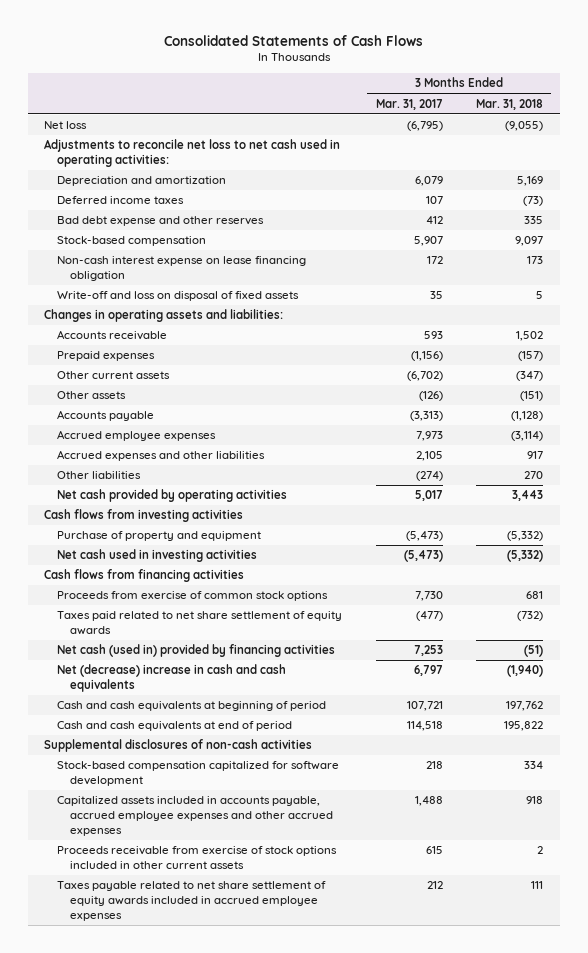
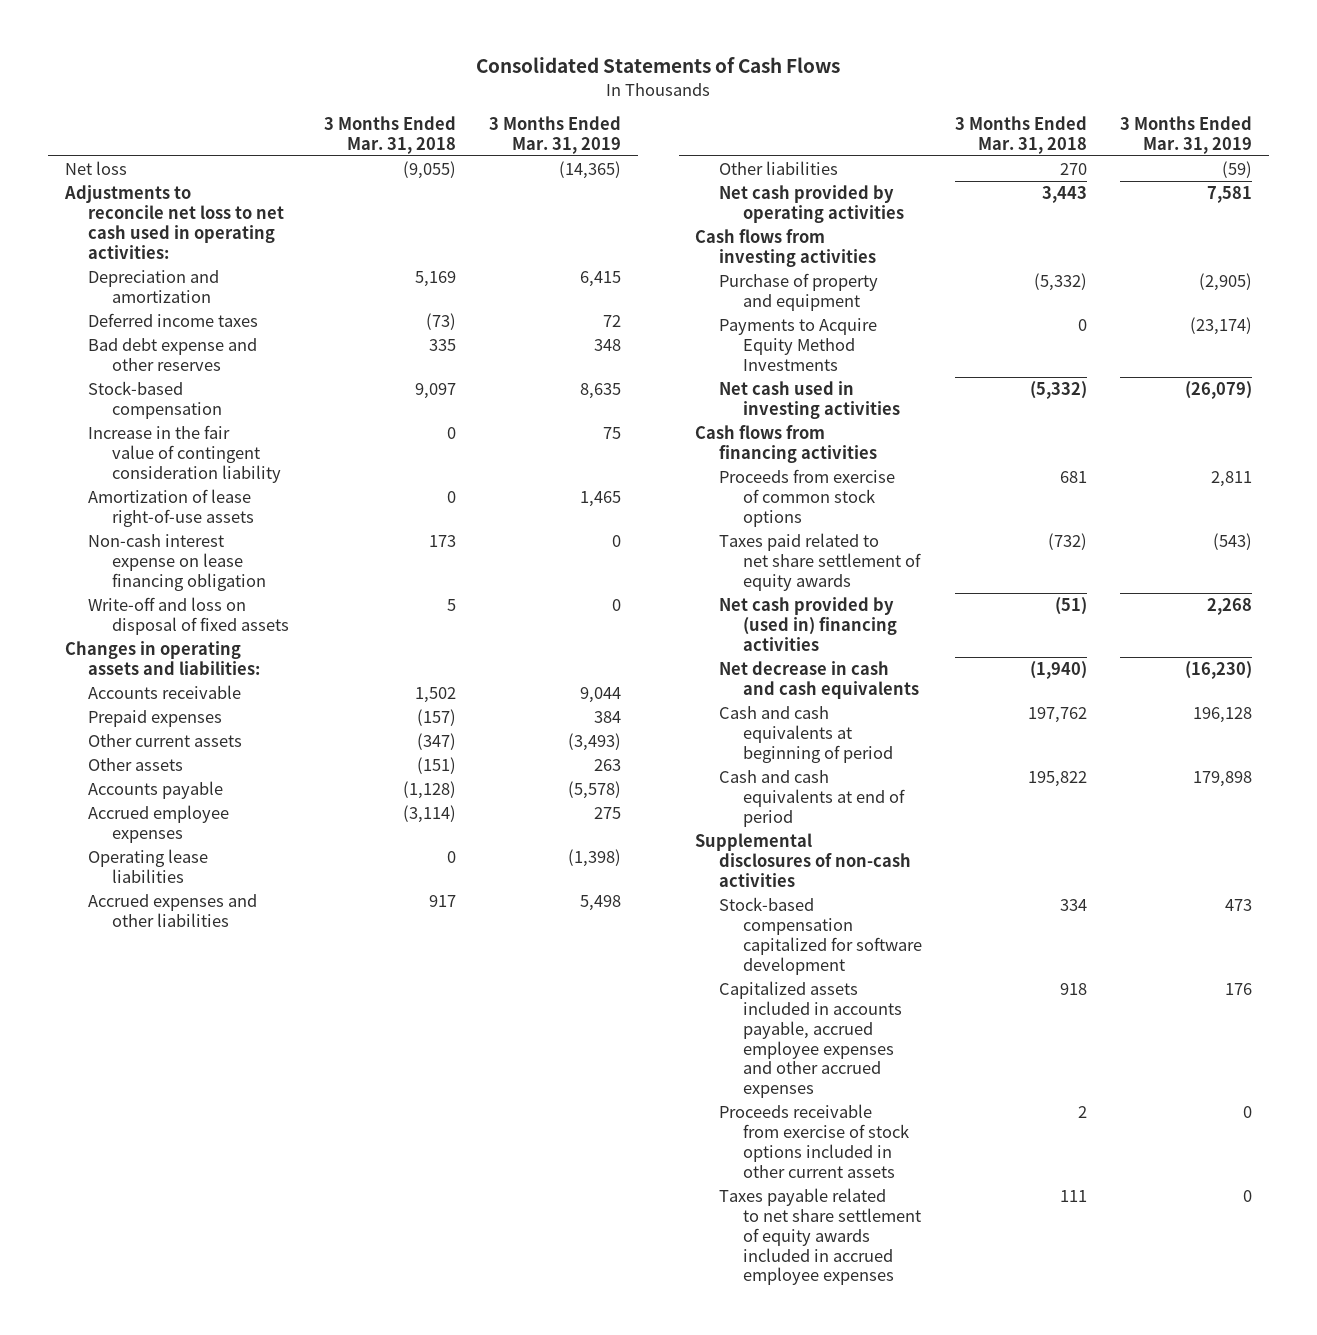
- | 3 Months Ended Mar. 31, 2017 | 3 Months Ended Mar. 31, 2018
+ | 3 Months Ended Mar. 31, 2018 | 3 Months Ended Mar. 31, 2019
+ Increase in the fair value of contingent consideration liability | 0 | 75
+ Amortization of lease right-of-use assets | 0 | 1,465
+ Operating lease liabilities | 0 | (1,398)
+ Payments to Acquire Equity Method Investments | 0 | (23,174)
- Net cash (used in) provided by financing activities | 7,253 | (51)
- Net (decrease) increase in cash and cash equivalents | 6,797 | (1,940)
+ Net cash provided by (used in) financing activities | (51) | 2,268
+ Net decrease in cash and cash equivalents | (1,940) | (16,230)

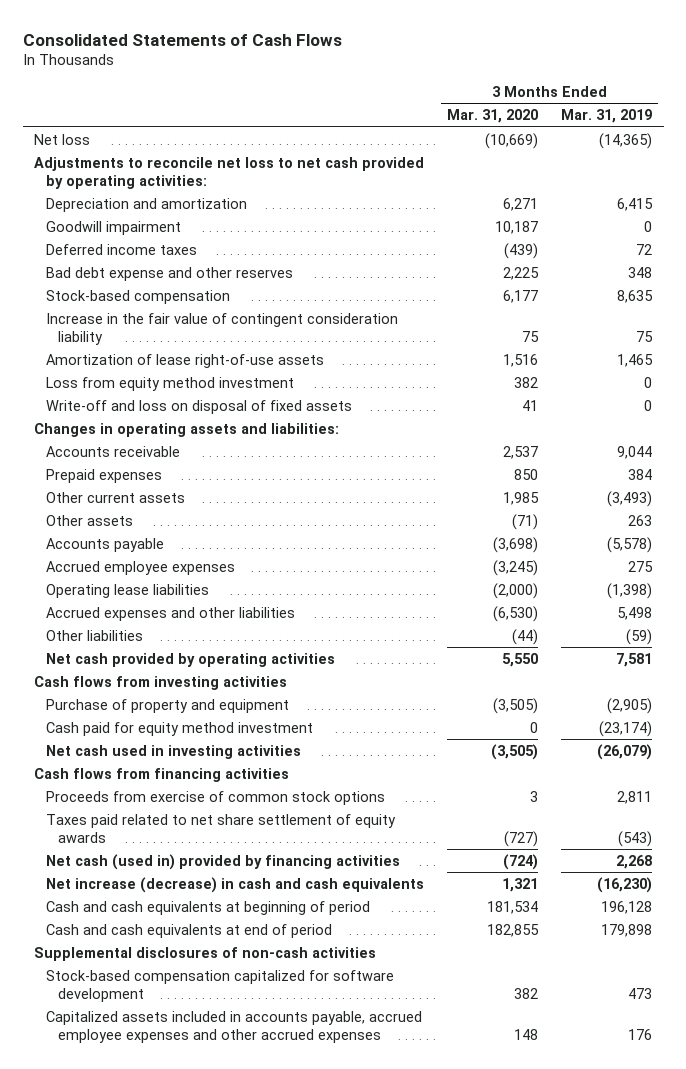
- | 3 Months Ended Mar. 31, 2018 | 3 Months Ended Mar. 31, 2019
+ | 3 Months Ended Mar. 31, 2020 | 3 Months Ended Mar. 31, 2019
- Adjustments to reconcile net loss to net cash used in operating activities:
+ Adjustments to reconcile net loss to net cash provided by operating activities:
+ Goodwill impairment | 10,187 | 0
- Non-cash interest expense on lease financing obligation | 173 | 0
+ Loss from equity method investment | 382 | 0
- Payments to Acquire Equity Method Investments | 0 | (23,174)
+ Cash paid for equity method investment | 0 | (23,174)
- Net cash provided by (used in) financing activities | (51) | 2,268
- Net decrease in cash and cash equivalents | (1,940) | (16,230)
+ Net cash (used in) provided by financing activities | (724) | 2,268
+ Net increase (decrease) in cash and cash equivalents | 1,321 | (16,230)
- Proceeds receivable from exercise of stock options included in other current assets | 2 | 0
- Taxes payable related to net share settlement of equity awards included in accrued employee expenses | 111 | 0

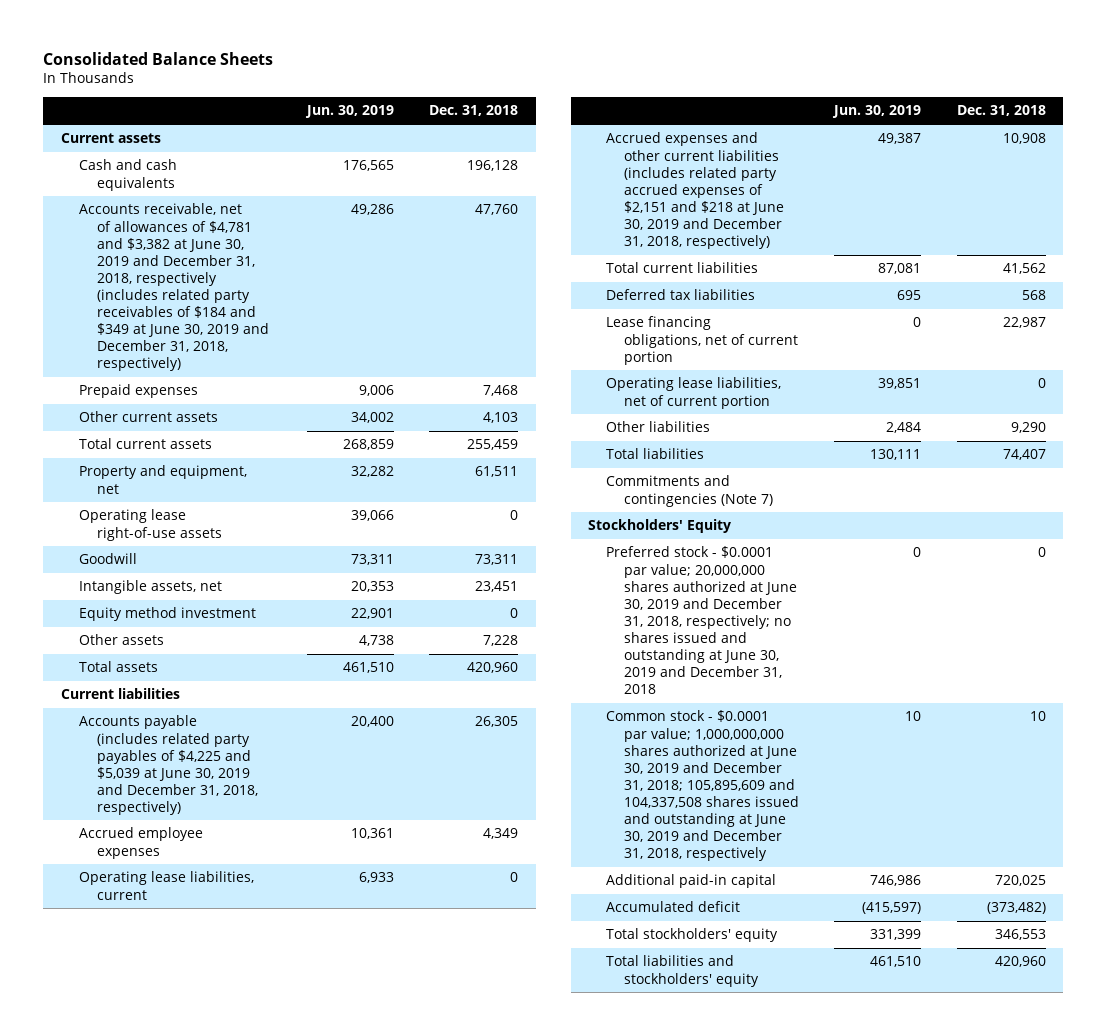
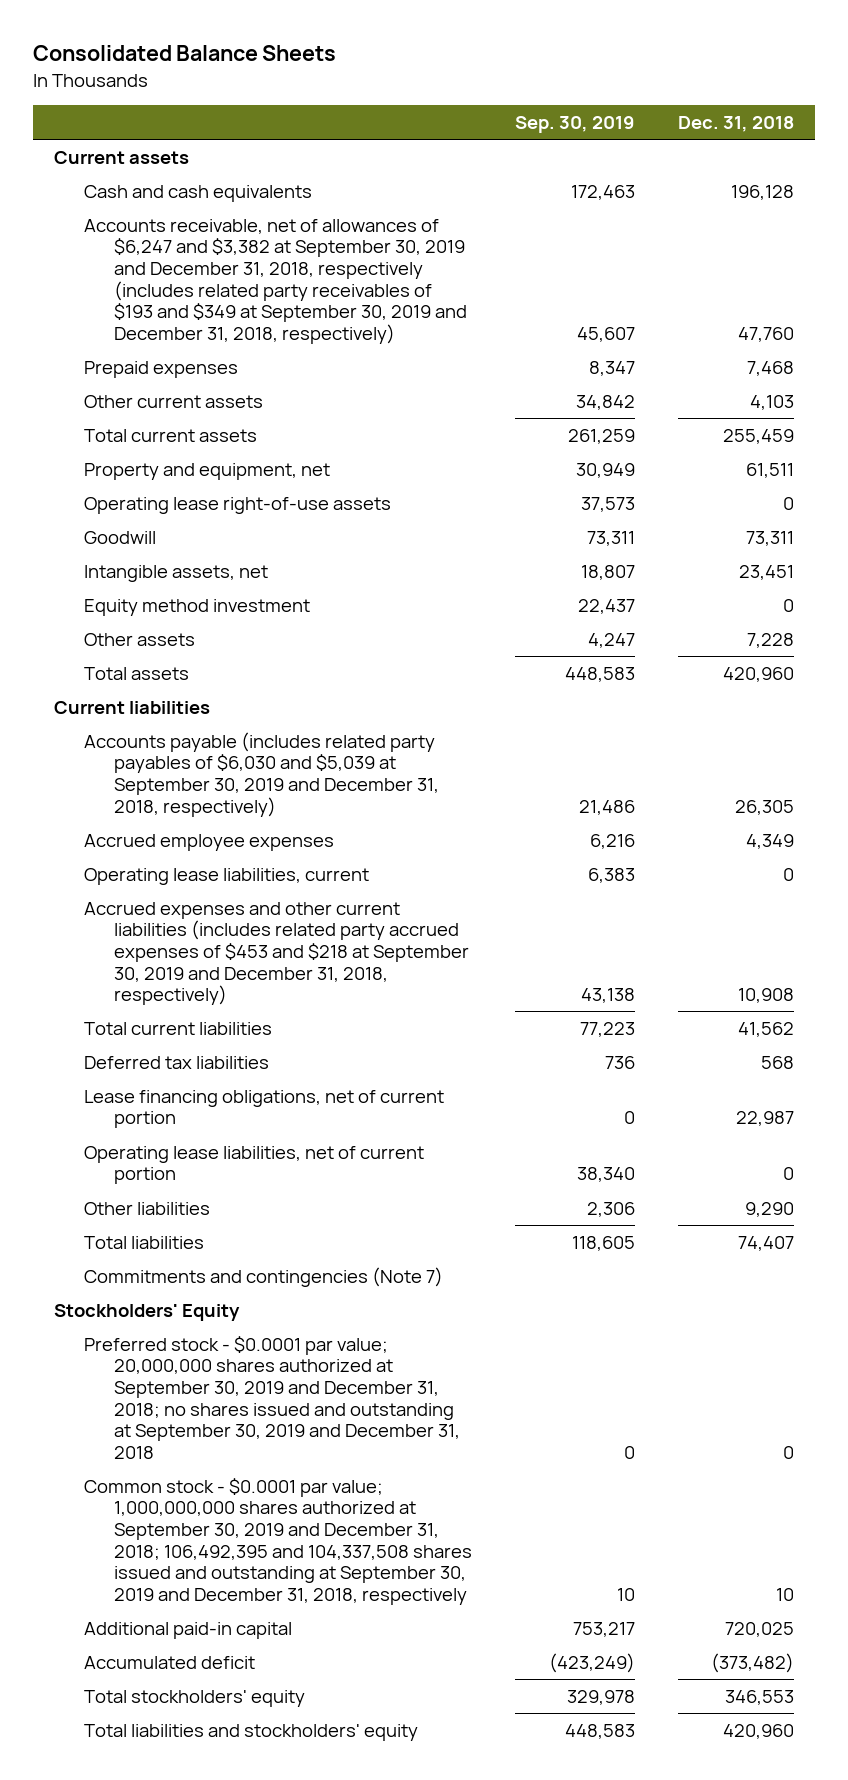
- | Jun. 30, 2019 | Dec. 31, 2018
+ | Sep. 30, 2019 | Dec. 31, 2018
- Accounts receivable, net of allowances of $4,781 and $3,382 at June 30, 2019 and December 31, 2018, respectively (includes related party receivables of $184 and $349 at June 30, 2019 and December 31, 2018, respectively) | 49,286 | 47,760
+ Accounts receivable, net of allowances of $6,247 and $3,382 at September 30, 2019 and December 31, 2018, respectively (includes related party receivables of $193 and $349 at September 30, 2019 and December 31, 2018, respectively) | 45,607 | 47,760
- Accounts payable (includes related party payables of $4,225 and $5,039 at June 30, 2019 and December 31, 2018, respectively) | 20,400 | 26,305
+ Accounts payable (includes related party payables of $6,030 and $5,039 at September 30, 2019 and December 31, 2018, respectively) | 21,486 | 26,305
- Accrued expenses and other current liabilities (includes related party accrued expenses of $2,151 and $218 at June 30, 2019 and December 31, 2018, respectively) | 49,387 | 10,908
+ Accrued expenses and other current liabilities (includes related party accrued expenses of $453 and $218 at September 30, 2019 and December 31, 2018, respectively) | 43,138 | 10,908
- Preferred stock - $0.0001 par value; 20,000,000 shares authorized at June 30, 2019 and December 31, 2018, respectively; no shares issued and outstanding at June 30, 2019 and December 31, 2018 | 0 | 0
- Common stock - $0.0001 par value; 1,000,000,000 shares authorized at June 30, 2019 and December 31, 2018; 105,895,609 and 104,337,508 shares issued and outstanding at June 30, 2019 and December 31, 2018, respectively | 10 | 10
+ Preferred stock - $0.0001 par value; 20,000,000 shares authorized at September 30, 2019 and December 31, 2018; no shares issued and outstanding at September 30, 2019 and December 31, 2018 | 0 | 0
+ Common stock - $0.0001 par value; 1,000,000,000 shares authorized at September 30, 2019 and December 31, 2018; 106,492,395 and 104,337,508 shares issued and outstanding at September 30, 2019 and December 31, 2018, respectively | 10 | 10

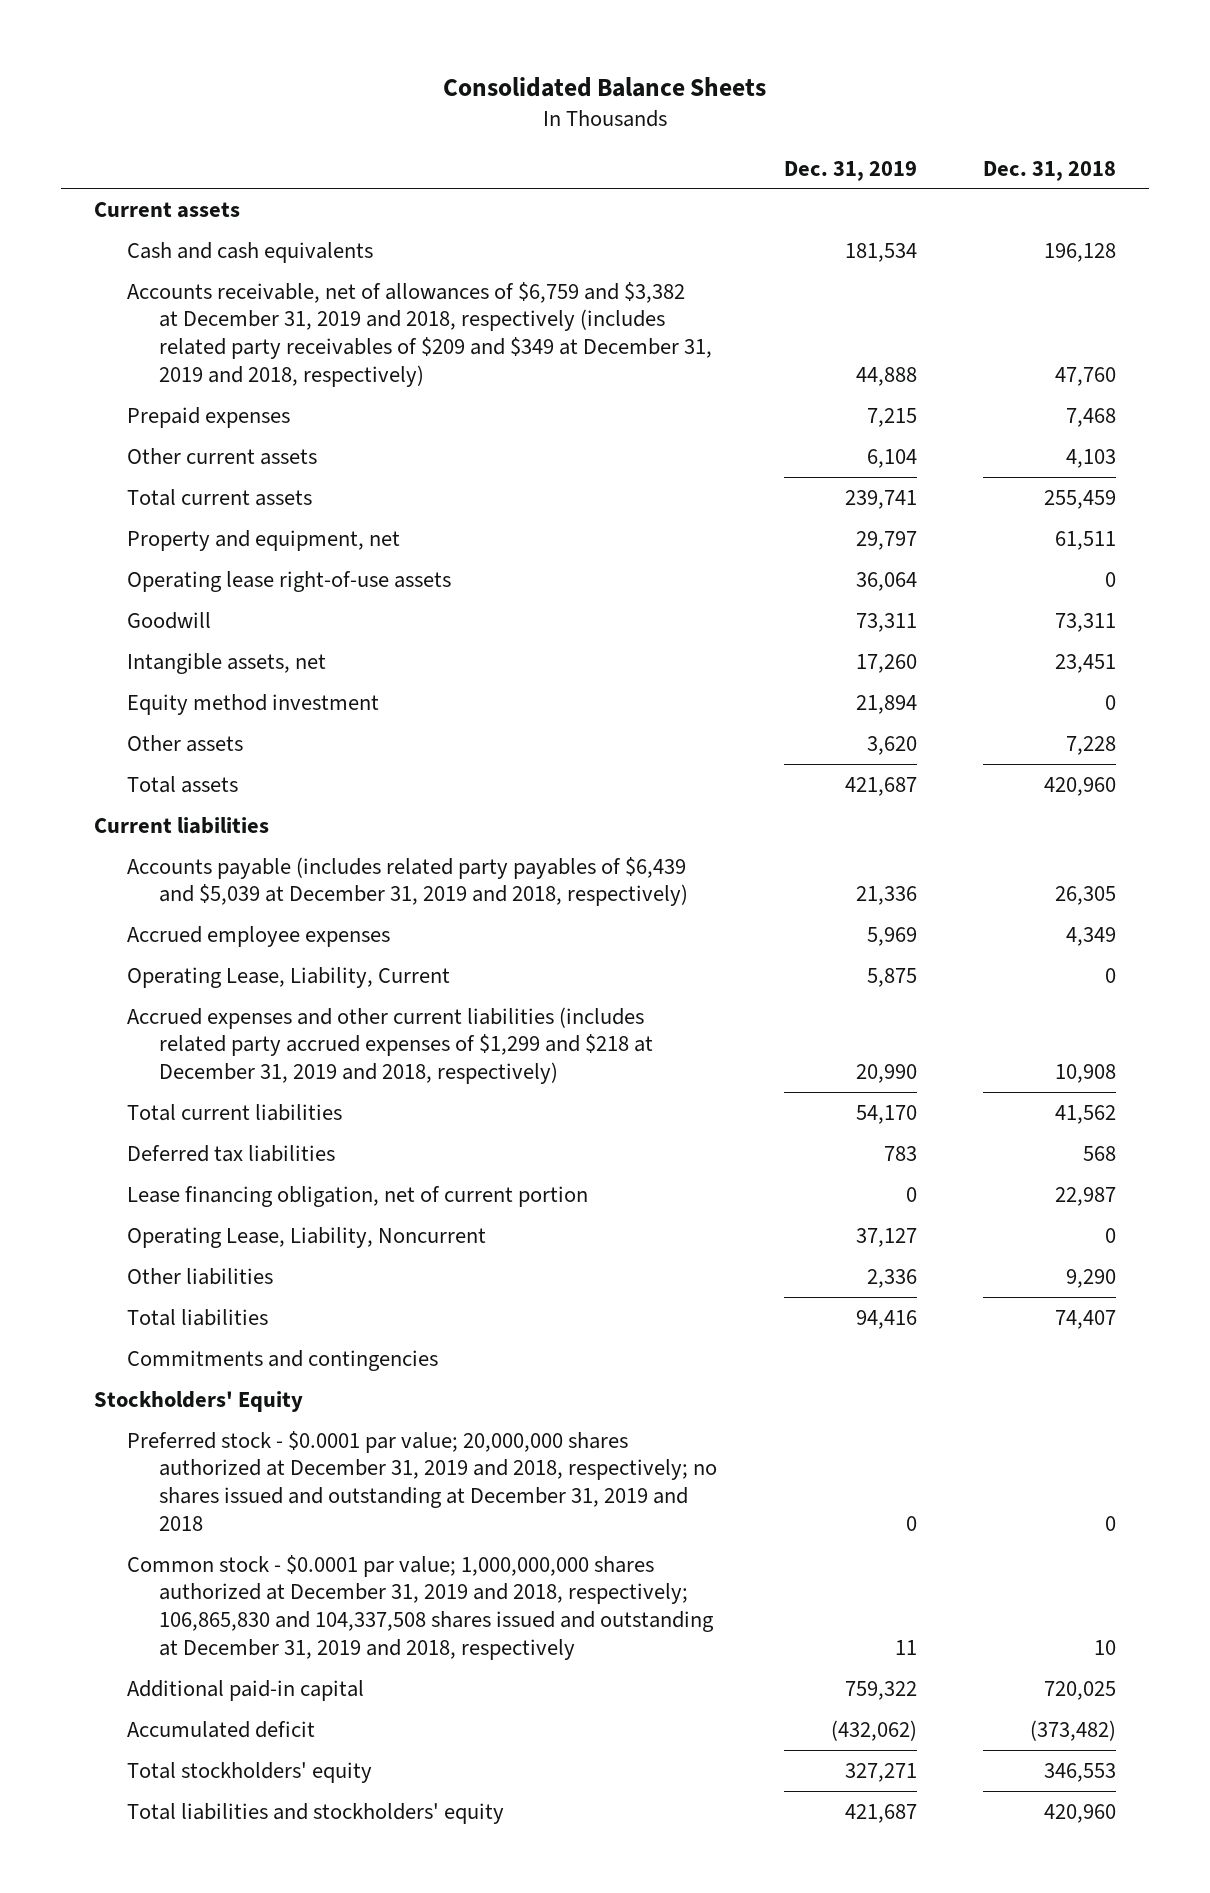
- | Sep. 30, 2019 | Dec. 31, 2018
+ | Dec. 31, 2019 | Dec. 31, 2018
- Accounts receivable, net of allowances of $6,247 and $3,382 at September 30, 2019 and December 31, 2018, respectively (includes related party receivables of $193 and $349 at September 30, 2019 and December 31, 2018, respectively) | 45,607 | 47,760
+ Accounts receivable, net of allowances of $6,759 and $3,382 at December 31, 2019 and 2018, respectively (includes related party receivables of $209 and $349 at December 31, 2019 and 2018, respectively) | 44,888 | 47,760
- Accounts payable (includes related party payables of $6,030 and $5,039 at September 30, 2019 and December 31, 2018, respectively) | 21,486 | 26,305
+ Accounts payable (includes related party payables of $6,439 and $5,039 at December 31, 2019 and 2018, respectively) | 21,336 | 26,305
- Operating lease liabilities, current | 6,383 | 0
- Accrued expenses and other current liabilities (includes related party accrued expenses of $453 and $218 at September 30, 2019 and December 31, 2018, respectively) | 43,138 | 10,908
+ Operating Lease, Liability, Current | 5,875 | 0
+ Accrued expenses and other current liabilities (includes related party accrued expenses of $1,299 and $218 at December 31, 2019 and 2018, respectively) | 20,990 | 10,908
- Lease financing obligations, net of current portion | 0 | 22,987
- Operating lease liabilities, net of current portion | 38,340 | 0
+ Lease financing obligation, net of current portion | 0 | 22,987
+ Operating Lease, Liability, Noncurrent | 37,127 | 0
- Commitments and contingencies (Note 7)
+ Commitments and contingencies
- Preferred stock - $0.0001 par value; 20,000,000 shares authorized at September 30, 2019 and December 31, 2018; no shares issued and outstanding at September 30, 2019 and December 31, 2018 | 0 | 0
- Common stock - $0.0001 par value; 1,000,000,000 shares authorized at September 30, 2019 and December 31, 2018; 106,492,395 and 104,337,508 shares issued and outstanding at September 30, 2019 and December 31, 2018, respectively | 10 | 10
+ Preferred stock - $0.0001 par value; 20,000,000 shares authorized at December 31, 2019 and 2018, respectively; no shares issued and outstanding at December 31, 2019 and 2018 | 0 | 0
+ Common stock - $0.0001 par value; 1,000,000,000 shares authorized at December 31, 2019 and 2018, respectively; 106,865,830 and 104,337,508 shares issued and outstanding at December 31, 2019 and 2018, respectively | 11 | 10

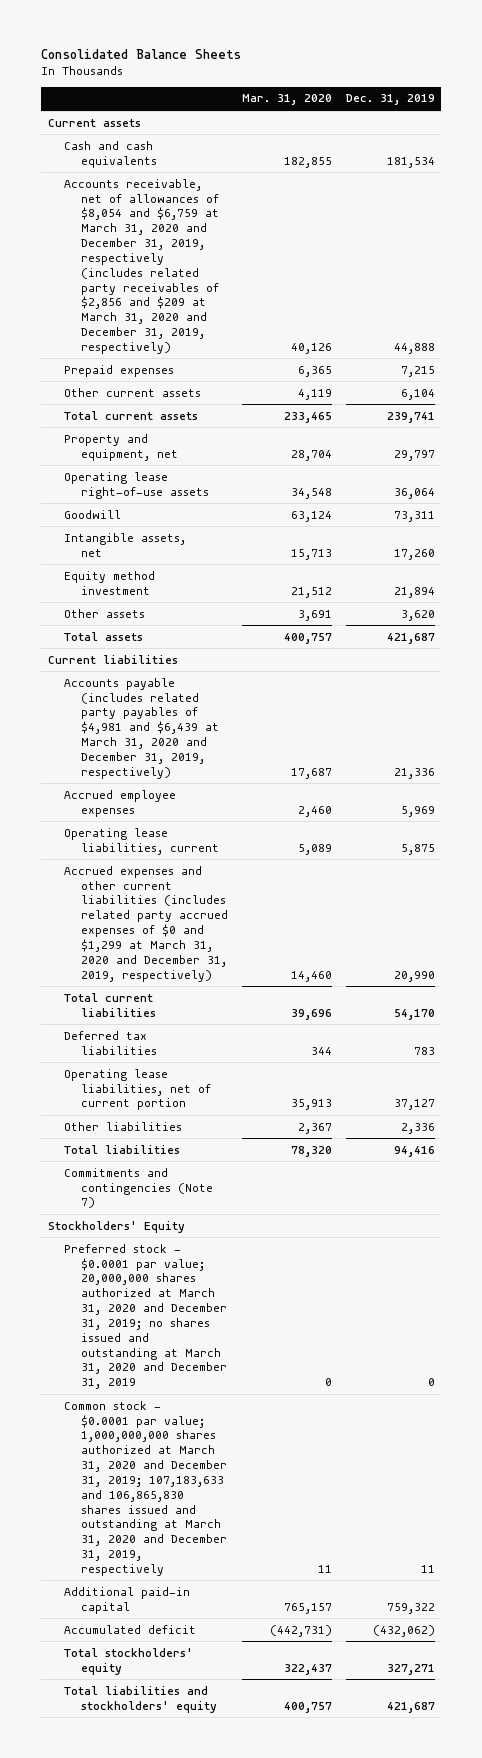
- | Dec. 31, 2019 | Dec. 31, 2018
+ | Mar. 31, 2020 | Dec. 31, 2019
- Accounts receivable, net of allowances of $6,759 and $3,382 at December 31, 2019 and 2018, respectively (includes related party receivables of $209 and $349 at December 31, 2019 and 2018, respectively) | 44,888 | 47,760
+ Accounts receivable, net of allowances of $8,054 and $6,759 at March 31, 2020 and December 31, 2019, respectively (includes related party receivables of $2,856 and $209 at March 31, 2020 and December 31, 2019, respectively) | 40,126 | 44,888
- Accounts payable (includes related party payables of $6,439 and $5,039 at December 31, 2019 and 2018, respectively) | 21,336 | 26,305
+ Accounts payable (includes related party payables of $4,981 and $6,439 at March 31, 2020 and December 31, 2019, respectively) | 17,687 | 21,336
- Operating Lease, Liability, Current | 5,875 | 0
- Accrued expenses and other current liabilities (includes related party accrued expenses of $1,299 and $218 at December 31, 2019 and 2018, respectively) | 20,990 | 10,908
+ Operating lease liabilities, current | 5,089 | 5,875
+ Accrued expenses and other current liabilities (includes related party accrued expenses of $0 and $1,299 at March 31, 2020 and December 31, 2019, respectively) | 14,460 | 20,990
- Lease financing obligation, net of current portion | 0 | 22,987
- Operating Lease, Liability, Noncurrent | 37,127 | 0
+ Operating lease liabilities, net of current portion | 35,913 | 37,127
- Commitments and contingencies
+ Commitments and contingencies (Note 7)
- Preferred stock - $0.0001 par value; 20,000,000 shares authorized at December 31, 2019 and 2018, respectively; no shares issued and outstanding at December 31, 2019 and 2018 | 0 | 0
- Common stock - $0.0001 par value; 1,000,000,000 shares authorized at December 31, 2019 and 2018, respectively; 106,865,830 and 104,337,508 shares issued and outstanding at December 31, 2019 and 2018, respectively | 11 | 10
+ Preferred stock - $0.0001 par value; 20,000,000 shares authorized at March 31, 2020 and December 31, 2019; no shares issued and outstanding at March 31, 2020 and December 31, 2019 | 0 | 0
+ Common stock - $0.0001 par value; 1,000,000,000 shares authorized at March 31, 2020 and December 31, 2019; 107,183,633 and 106,865,830 shares issued and outstanding at March 31, 2020 and December 31, 2019, respectively | 11 | 11

